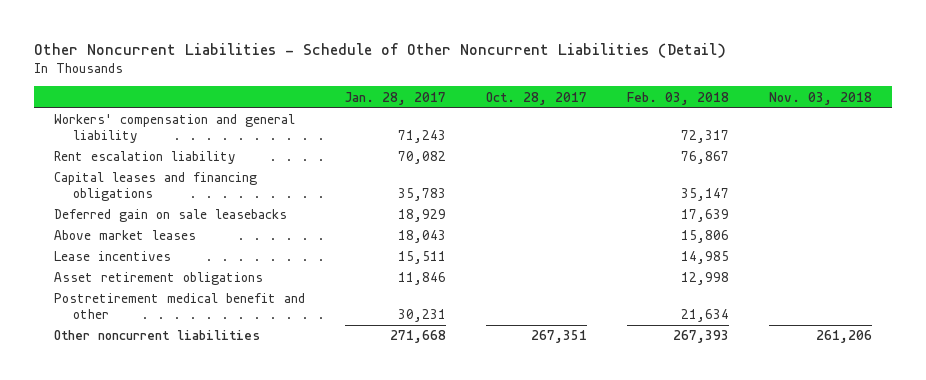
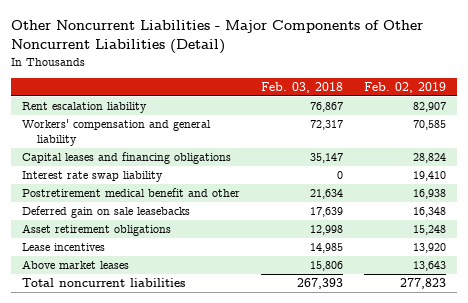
- Other Noncurrent Liabilities - Schedule of Other Noncurrent Liabilities (Detail)
+ Other Noncurrent Liabilities - Major Components of Other Noncurrent Liabilities (Detail)
- | Jan. 28, 2017 | Oct. 28, 2017 | Feb. 03, 2018 | Nov. 03, 2018
+ | Feb. 03, 2018 | Feb. 02, 2019
moved down: Workers' compensation and general liability | 72,317 | 70,585
+ Interest rate swap liability | 0 | 19,410
moved up: Postretirement medical benefit and other | 21,634 | 16,938
- Other noncurrent liabilities | 271,668 | 267,351 | 267,393 | 261,206
moved down: Lease incentives | 14,985 | 13,920
moved down: Above market leases | 15,806 | 13,643
+ Total noncurrent liabilities | 267,393 | 277,823

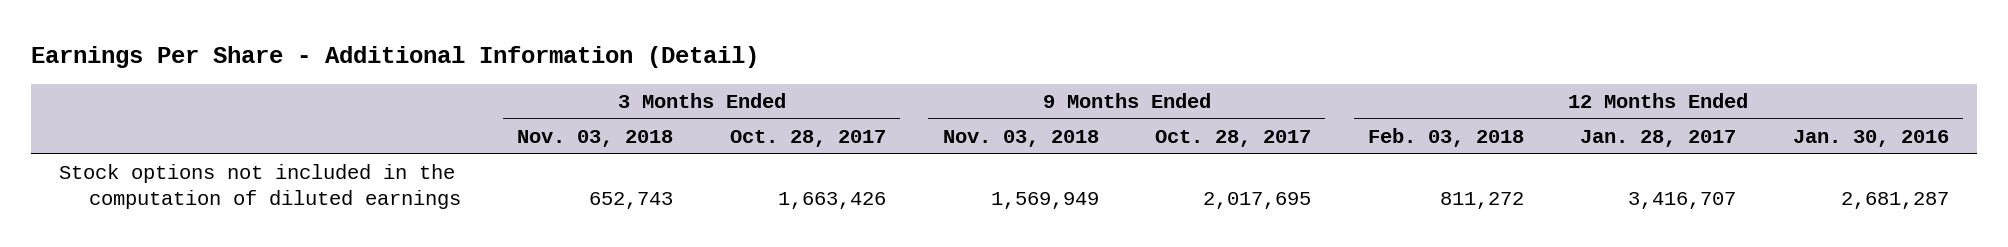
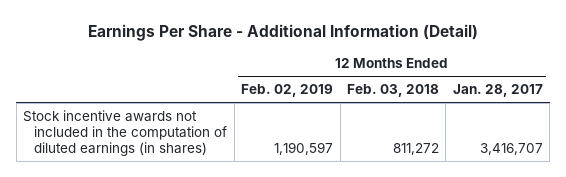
- | 3 Months Ended Nov. 03, 2018 | 3 Months Ended Oct. 28, 2017 | 9 Months Ended Nov. 03, 2018 | 9 Months Ended Oct. 28, 2017 | 12 Months Ended Feb. 03, 2018 | 12 Months Ended Jan. 28, 2017 | 12 Months Ended Jan. 30, 2016
+ | 12 Months Ended Feb. 02, 2019 | 12 Months Ended Feb. 03, 2018 | 12 Months Ended Jan. 28, 2017
- Stock options not included in the computation of diluted earnings | 652,743 | 1,663,426 | 1,569,949 | 2,017,695 | 811,272 | 3,416,707 | 2,681,287
+ Stock incentive awards not included in the computation of diluted earnings (in shares) | 1,190,597 | 811,272 | 3,416,707

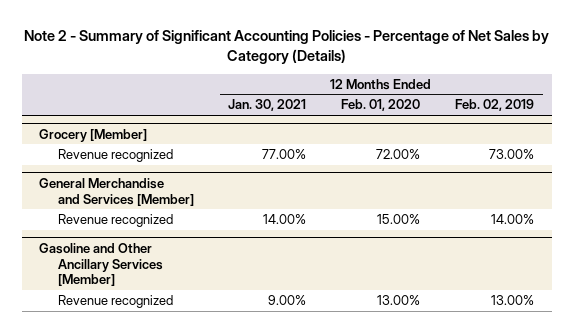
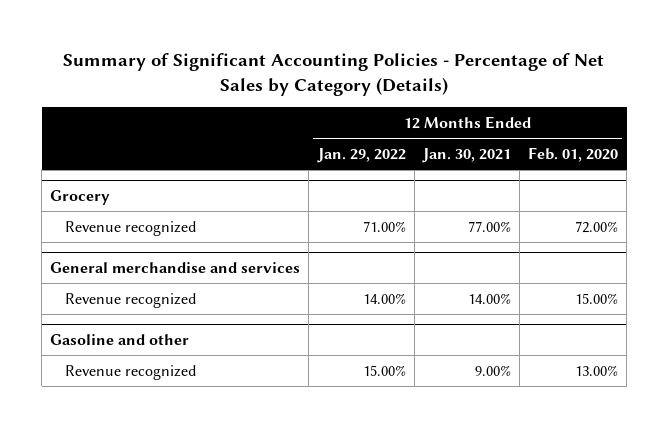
- Note 2 - Summary of Significant Accounting Policies - Percentage of Net Sales by Category (Details)
+ Summary of Significant Accounting Policies - Percentage of Net Sales by Category (Details)
- | 12 Months Ended Jan. 30, 2021 | 12 Months Ended Feb. 01, 2020 | 12 Months Ended Feb. 02, 2019
+ | 12 Months Ended Jan. 29, 2022 | 12 Months Ended Jan. 30, 2021 | 12 Months Ended Feb. 01, 2020
- Grocery [Member]
+ Grocery
- General Merchandise and Services [Member]
+ General merchandise and services
- Gasoline and Other Ancillary Services [Member]
+ Gasoline and other

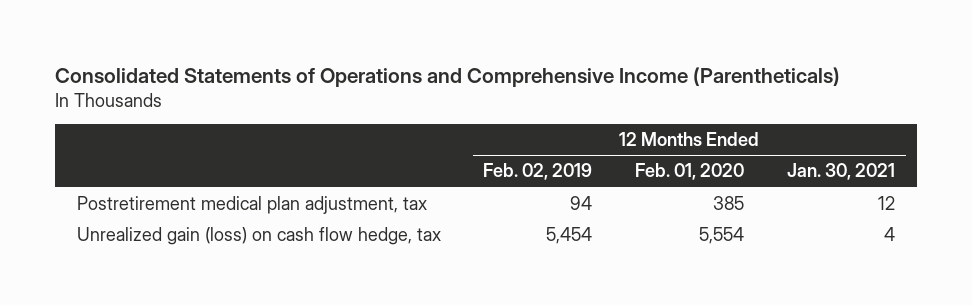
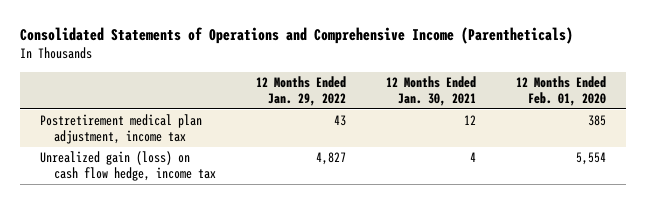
- | 12 Months Ended Feb. 02, 2019 | 12 Months Ended Feb. 01, 2020 | 12 Months Ended Jan. 30, 2021
+ | 12 Months Ended Jan. 29, 2022 | 12 Months Ended Jan. 30, 2021 | 12 Months Ended Feb. 01, 2020
- Postretirement medical plan adjustment, tax | 94 | 385 | 12
- Unrealized gain (loss) on cash flow hedge, tax | 5,454 | 5,554 | 4
+ Postretirement medical plan adjustment, income tax | 43 | 12 | 385
+ Unrealized gain (loss) on cash flow hedge, income tax | 4,827 | 4 | 5,554

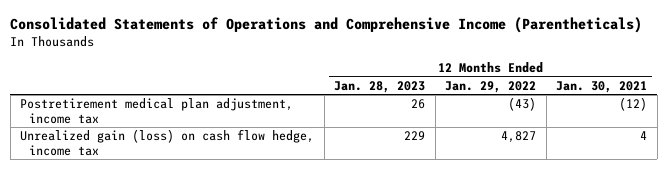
- | 12 Months Ended Jan. 29, 2022 | 12 Months Ended Jan. 30, 2021 | 12 Months Ended Feb. 01, 2020
+ | 12 Months Ended Jan. 28, 2023 | 12 Months Ended Jan. 29, 2022 | 12 Months Ended Jan. 30, 2021
- Postretirement medical plan adjustment, income tax | 43 | 12 | 385
+ Postretirement medical plan adjustment, income tax | 26 | (43) | (12)

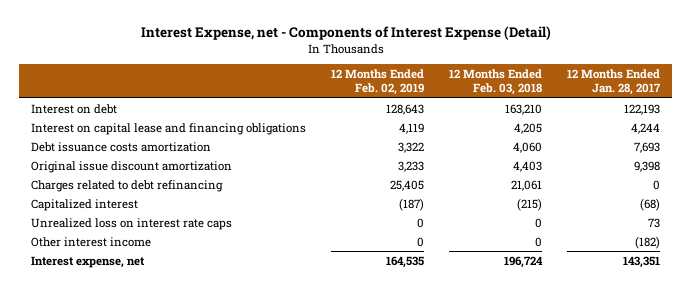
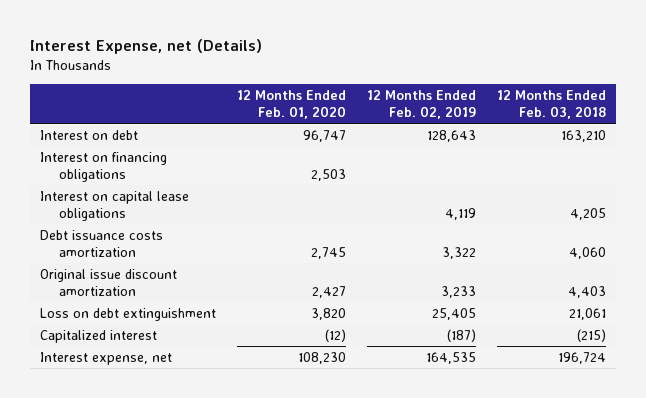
- Interest Expense, net - Components of Interest Expense (Detail)
+ Interest Expense, net (Details)
- | 12 Months Ended Feb. 02, 2019 | 12 Months Ended Feb. 03, 2018 | 12 Months Ended Jan. 28, 2017
+ | 12 Months Ended Feb. 01, 2020 | 12 Months Ended Feb. 02, 2019 | 12 Months Ended Feb. 03, 2018
- Interest on capital lease and financing obligations | 4,119 | 4,205 | 4,244
+ Interest on financing obligations | 2,503 | |
+ Interest on capital lease obligations | | 4,119 | 4,205
- Charges related to debt refinancing | 25,405 | 21,061 | 0
+ Loss on debt extinguishment | 3,820 | 25,405 | 21,061
- Unrealized loss on interest rate caps | 0 | 0 | 73
- Other interest income | 0 | 0 | (182)

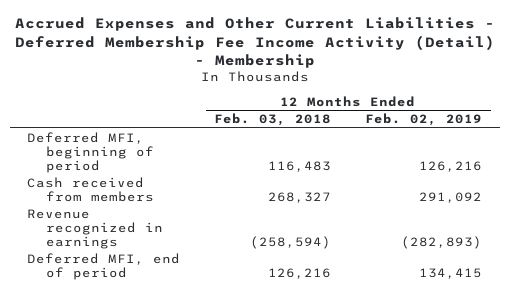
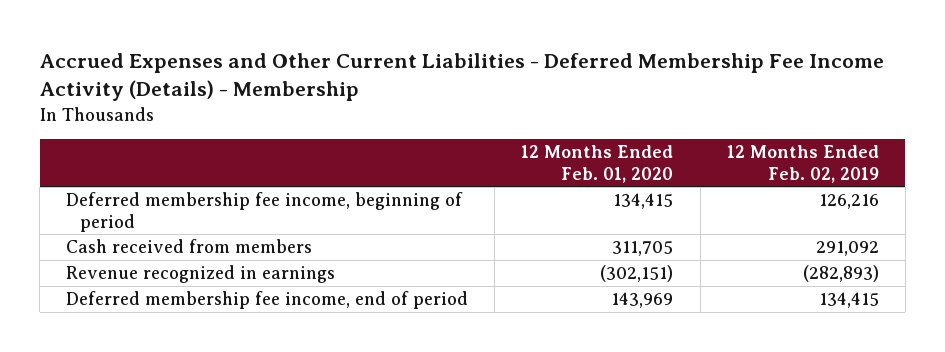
- Accrued Expenses and Other Current Liabilities - Deferred Membership Fee Income Activity (Detail) - Membership
+ Accrued Expenses and Other Current Liabilities - Deferred Membership Fee Income Activity (Details) - Membership
- | 12 Months Ended Feb. 03, 2018 | 12 Months Ended Feb. 02, 2019
+ | 12 Months Ended Feb. 01, 2020 | 12 Months Ended Feb. 02, 2019
- Deferred MFI, beginning of period | 116,483 | 126,216
+ Deferred membership fee income, beginning of period | 134,415 | 126,216
- Deferred MFI, end of period | 126,216 | 134,415
+ Deferred membership fee income, end of period | 143,969 | 134,415

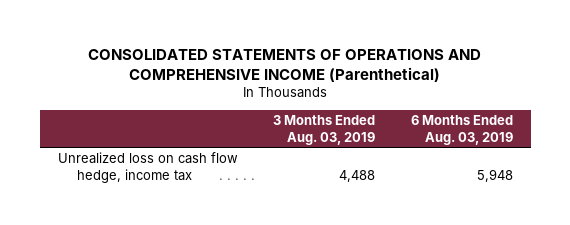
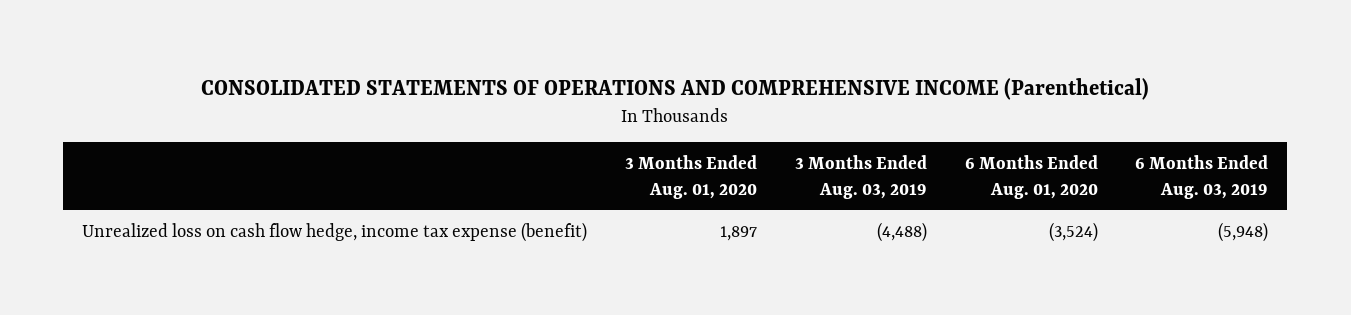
- | 3 Months Ended Aug. 03, 2019 | 6 Months Ended Aug. 03, 2019
+ | 3 Months Ended Aug. 01, 2020 | 3 Months Ended Aug. 03, 2019 | 6 Months Ended Aug. 01, 2020 | 6 Months Ended Aug. 03, 2019
- Unrealized loss on cash flow hedge, income tax | 4,488 | 5,948
+ Unrealized loss on cash flow hedge, income tax expense (benefit) | 1,897 | (4,488) | (3,524) | (5,948)

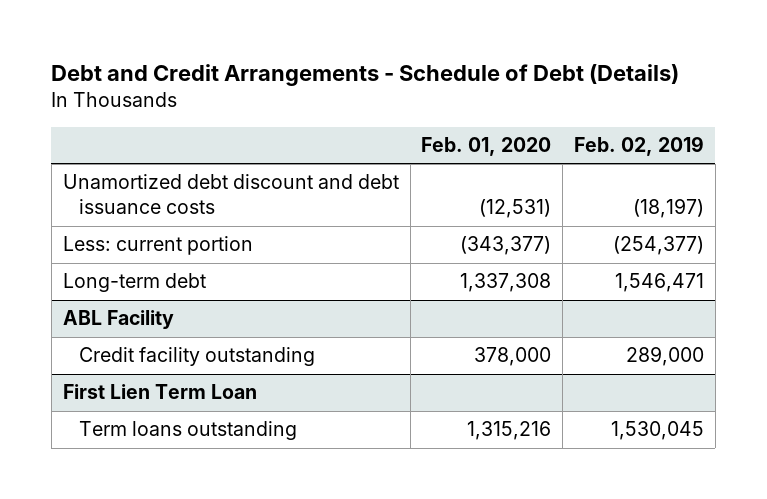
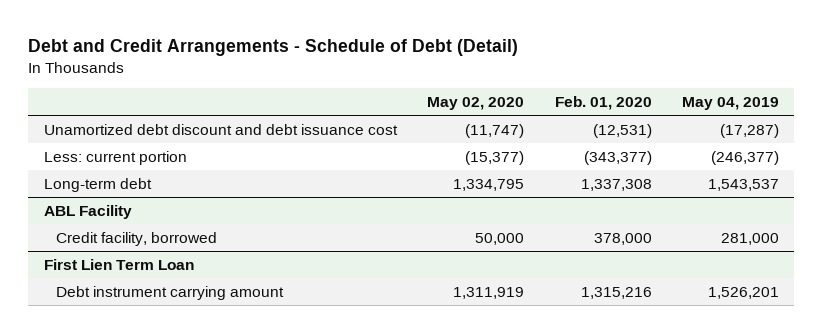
- Debt and Credit Arrangements - Schedule of Debt (Details)
+ Debt and Credit Arrangements - Schedule of Debt (Detail)
- | Feb. 01, 2020 | Feb. 02, 2019
+ | May 02, 2020 | Feb. 01, 2020 | May 04, 2019
- Unamortized debt discount and debt issuance costs | (12,531) | (18,197)
+ Unamortized debt discount and debt issuance cost | (11,747) | (12,531) | (17,287)
@ ABL Facility
- Credit facility outstanding | 378,000 | 289,000
+ Credit facility, borrowed | 50,000 | 378,000 | 281,000
@ First Lien Term Loan
- Term loans outstanding | 1,315,216 | 1,530,045
+ Debt instrument carrying amount | 1,311,919 | 1,315,216 | 1,526,201

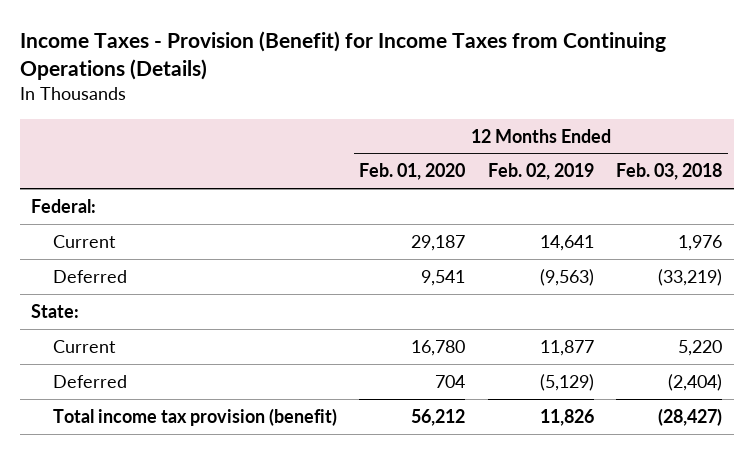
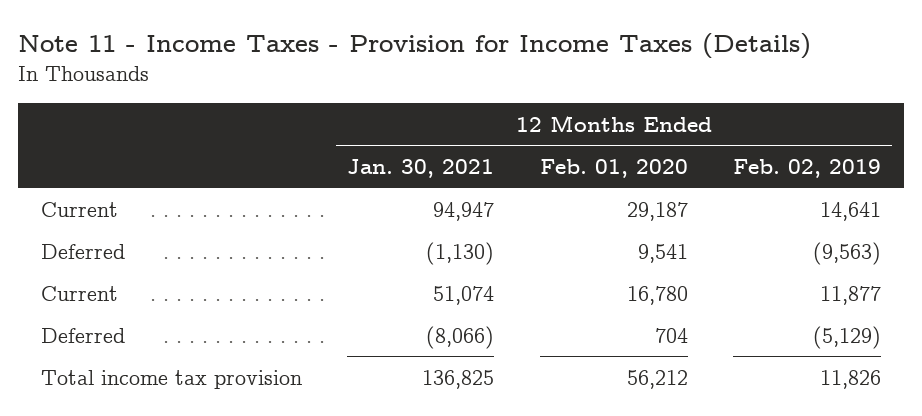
- Income Taxes - Provision (Benefit) for Income Taxes from Continuing Operations (Details)
+ Note 11 - Income Taxes - Provision for Income Taxes (Details)
- | 12 Months Ended Feb. 01, 2020 | 12 Months Ended Feb. 02, 2019 | 12 Months Ended Feb. 03, 2018
+ | 12 Months Ended Jan. 30, 2021 | 12 Months Ended Feb. 01, 2020 | 12 Months Ended Feb. 02, 2019
- Federal:
- State:
- Total income tax provision (benefit) | 56,212 | 11,826 | (28,427)
+ Total income tax provision | 136,825 | 56,212 | 11,826

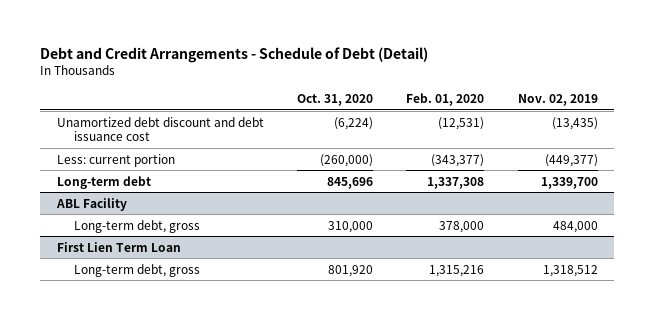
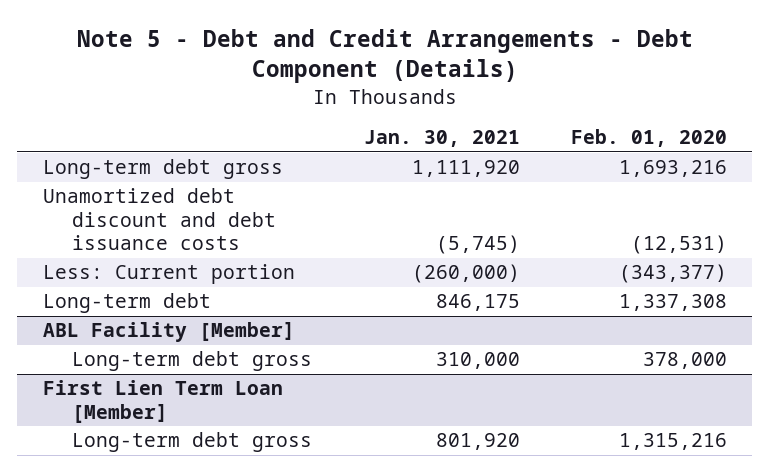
- Debt and Credit Arrangements - Schedule of Debt (Detail)
+ Note 5 - Debt and Credit Arrangements - Debt Component (Details)
- | Oct. 31, 2020 | Feb. 01, 2020 | Nov. 02, 2019
+ | Jan. 30, 2021 | Feb. 01, 2020
- Unamortized debt discount and debt issuance cost | (6,224) | (12,531) | (13,435)
- Less: current portion | (260,000) | (343,377) | (449,377)
+ Long-term debt gross | 1,111,920 | 1,693,216
+ Unamortized debt discount and debt issuance costs | (5,745) | (12,531)
+ Less: Current portion | (260,000) | (343,377)
- ABL Facility
- Long-term debt, gross | 310,000 | 378,000 | 484,000
- First Lien Term Loan
- Long-term debt, gross | 801,920 | 1,315,216 | 1,318,512
+ ABL Facility [Member]
+ Long-term debt gross | 310,000 | 378,000
+ First Lien Term Loan [Member]
+ Long-term debt gross | 801,920 | 1,315,216

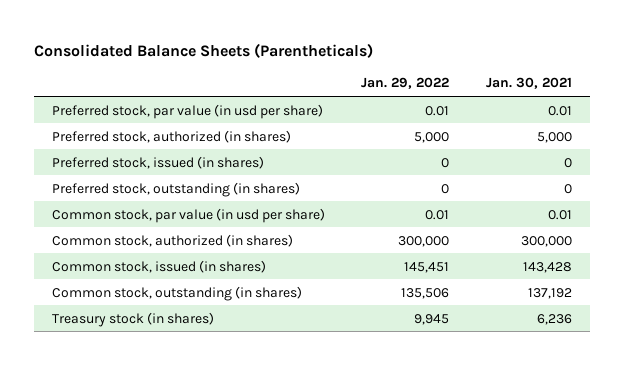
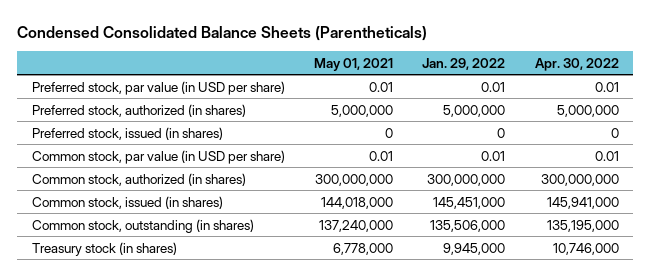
- Consolidated Balance Sheets (Parentheticals)
+ Condensed Consolidated Balance Sheets (Parentheticals)
- | Jan. 29, 2022 | Jan. 30, 2021
+ | May 01, 2021 | Jan. 29, 2022 | Apr. 30, 2022
- Preferred stock, par value (in usd per share) | 0.01 | 0.01
- Preferred stock, authorized (in shares) | 5,000 | 5,000
+ Preferred stock, par value (in USD per share) | 0.01 | 0.01 | 0.01
+ Preferred stock, authorized (in shares) | 5,000,000 | 5,000,000 | 5,000,000
- Preferred stock, outstanding (in shares) | 0 | 0
- Common stock, par value (in usd per share) | 0.01 | 0.01
- Common stock, authorized (in shares) | 300,000 | 300,000
- Common stock, issued (in shares) | 145,451 | 143,428
- Common stock, outstanding (in shares) | 135,506 | 137,192
- Treasury stock (in shares) | 9,945 | 6,236
+ Common stock, par value (in USD per share) | 0.01 | 0.01 | 0.01
+ Common stock, authorized (in shares) | 300,000,000 | 300,000,000 | 300,000,000
+ Common stock, issued (in shares) | 144,018,000 | 145,451,000 | 145,941,000
+ Common stock, outstanding (in shares) | 137,240,000 | 135,506,000 | 135,195,000
+ Treasury stock (in shares) | 6,778,000 | 9,945,000 | 10,746,000

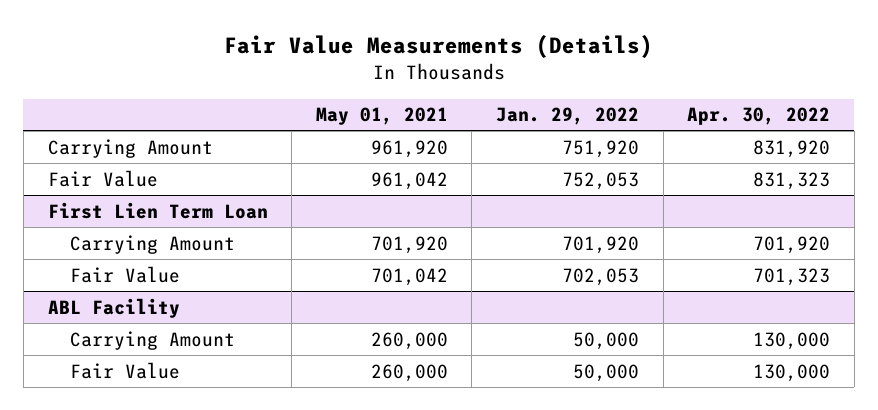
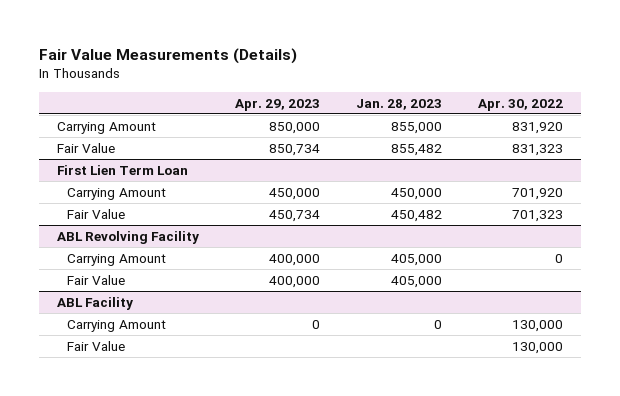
- | May 01, 2021 | Jan. 29, 2022 | Apr. 30, 2022
+ | Apr. 29, 2023 | Jan. 28, 2023 | Apr. 30, 2022
+ ABL Revolving Facility
+ Carrying Amount | 400,000 | 405,000 | 0
+ Fair Value | 400,000 | 405,000 |

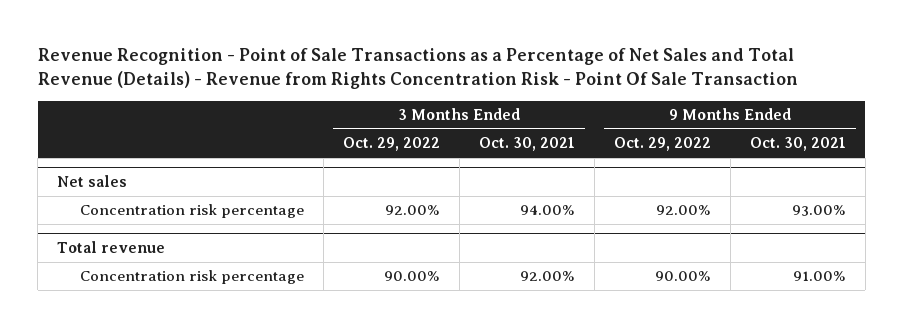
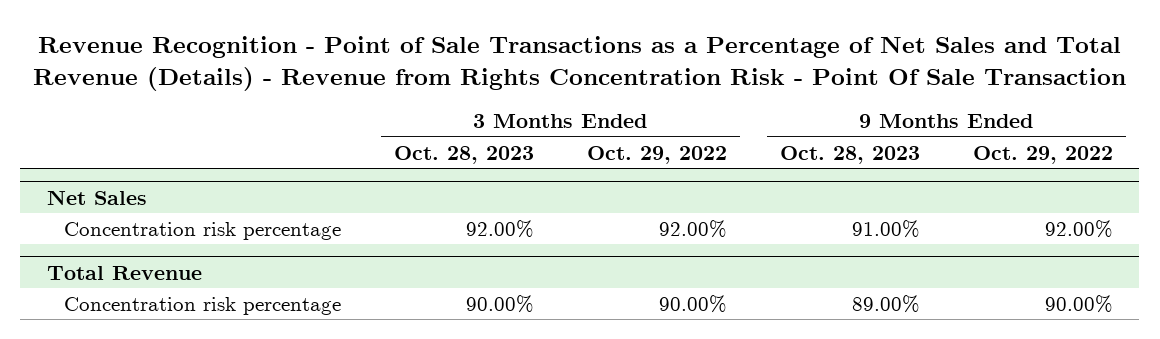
- | 3 Months Ended Oct. 29, 2022 | 3 Months Ended Oct. 30, 2021 | 9 Months Ended Oct. 29, 2022 | 9 Months Ended Oct. 30, 2021
+ | 3 Months Ended Oct. 28, 2023 | 3 Months Ended Oct. 29, 2022 | 9 Months Ended Oct. 28, 2023 | 9 Months Ended Oct. 29, 2022
- Net sales
+ Net Sales
- Total revenue
+ Total Revenue

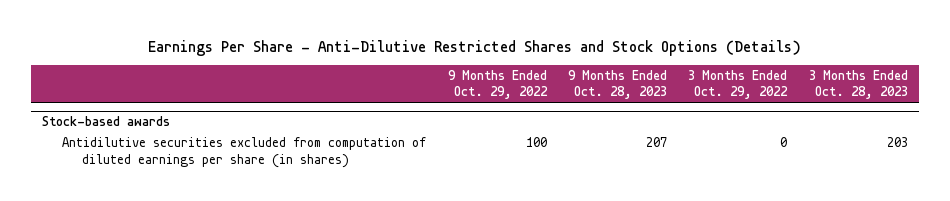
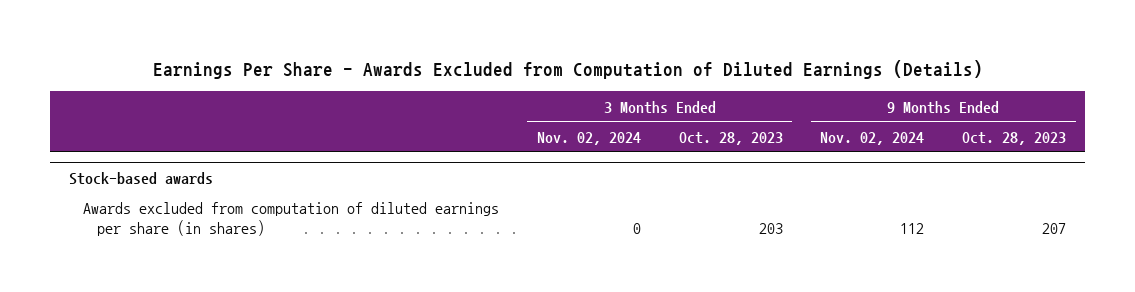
- Earnings Per Share - Anti-Dilutive Restricted Shares and Stock Options (Details)
+ Earnings Per Share - Awards Excluded from Computation of Diluted Earnings (Details)
- | 9 Months Ended Oct. 29, 2022 | 9 Months Ended Oct. 28, 2023 | 3 Months Ended Oct. 29, 2022 | 3 Months Ended Oct. 28, 2023
+ | 3 Months Ended Nov. 02, 2024 | 3 Months Ended Oct. 28, 2023 | 9 Months Ended Nov. 02, 2024 | 9 Months Ended Oct. 28, 2023
@ Stock-based awards
- Antidilutive securities excluded from computation of diluted earnings per share (in shares) | 100 | 207 | 0 | 203
+ Awards excluded from computation of diluted earnings per share (in shares) | 0 | 203 | 112 | 207

